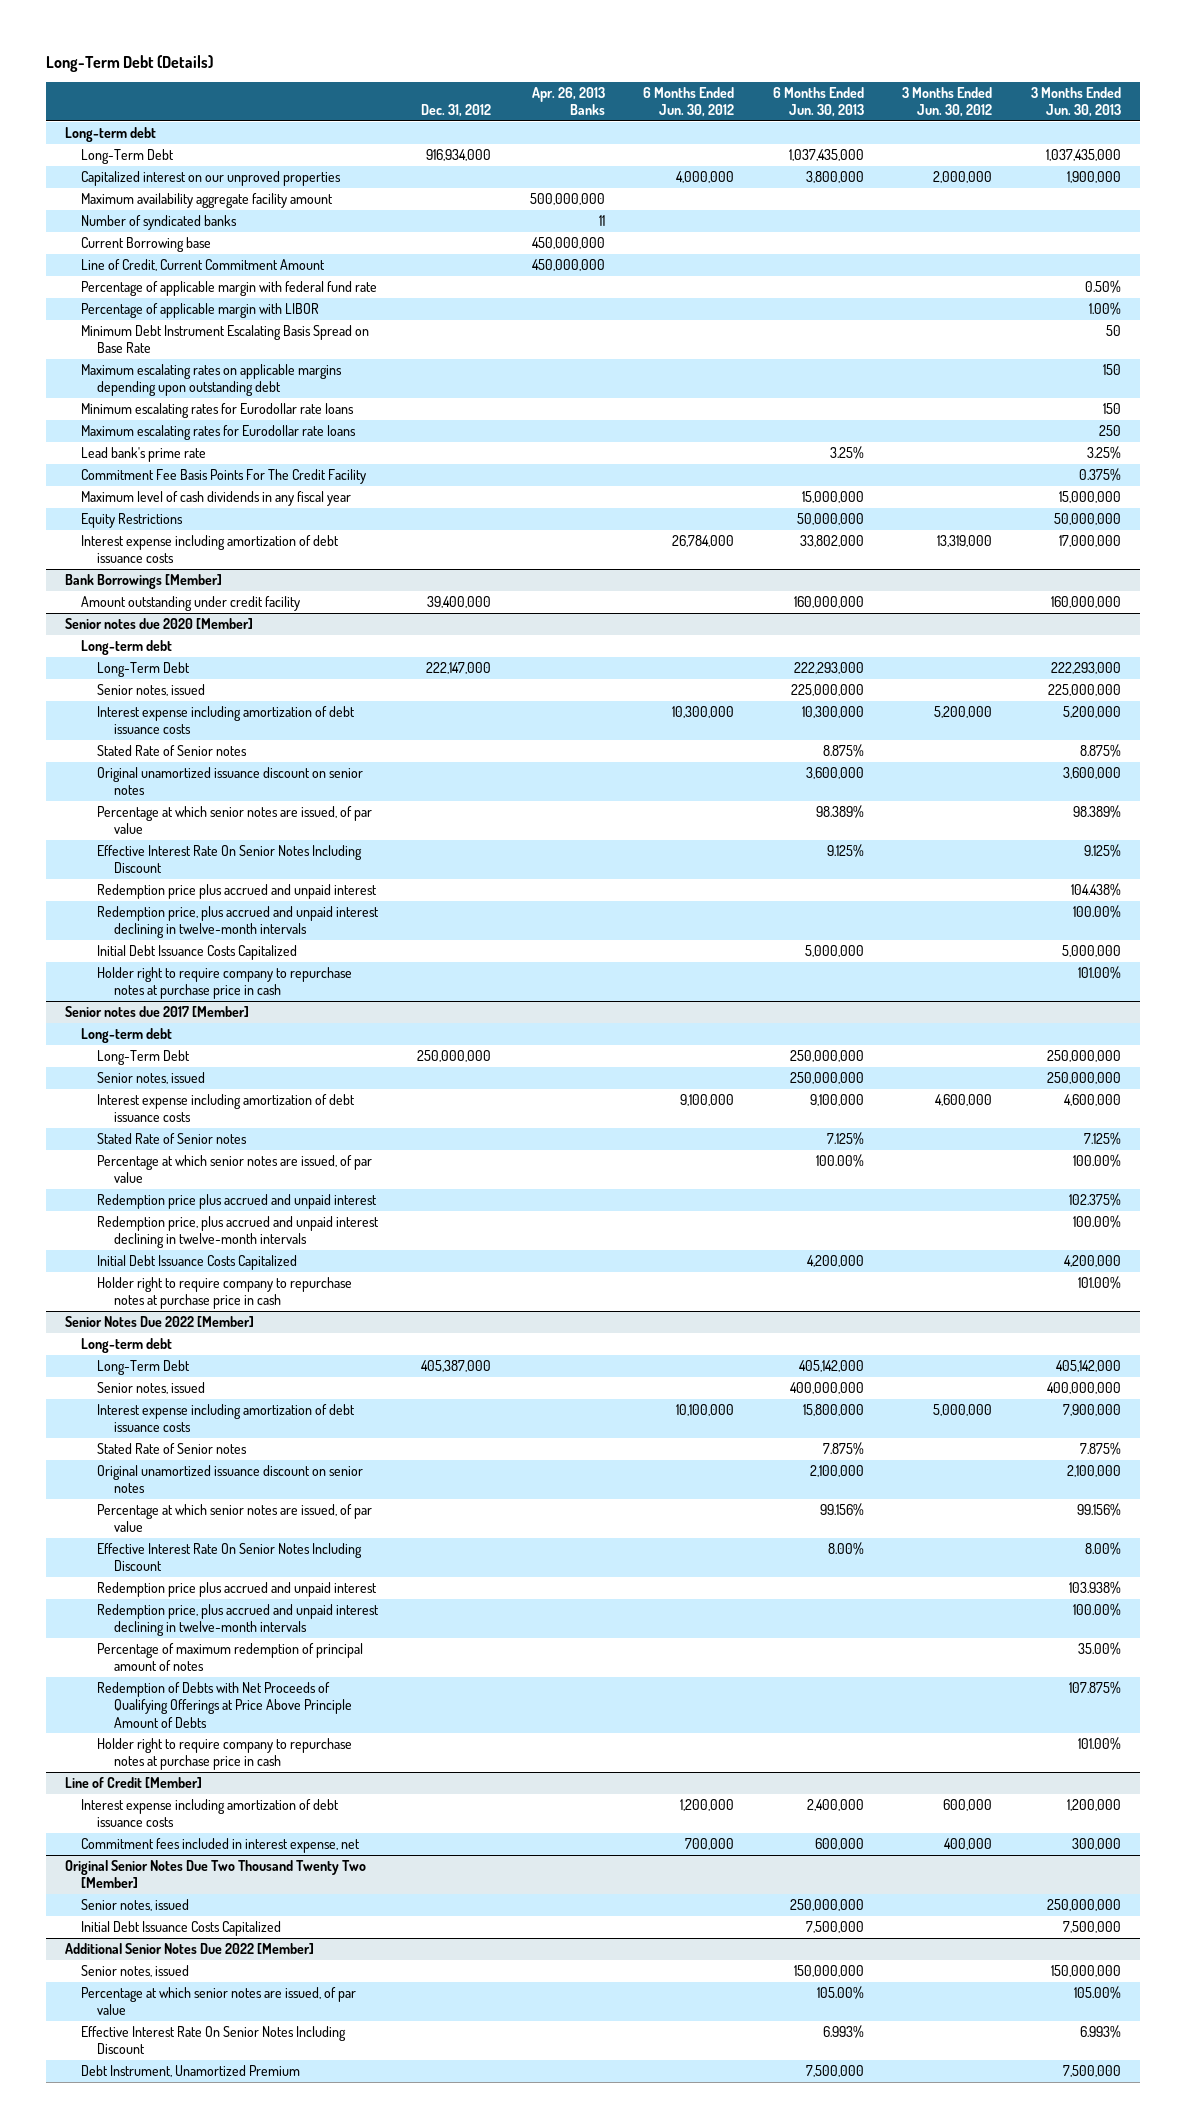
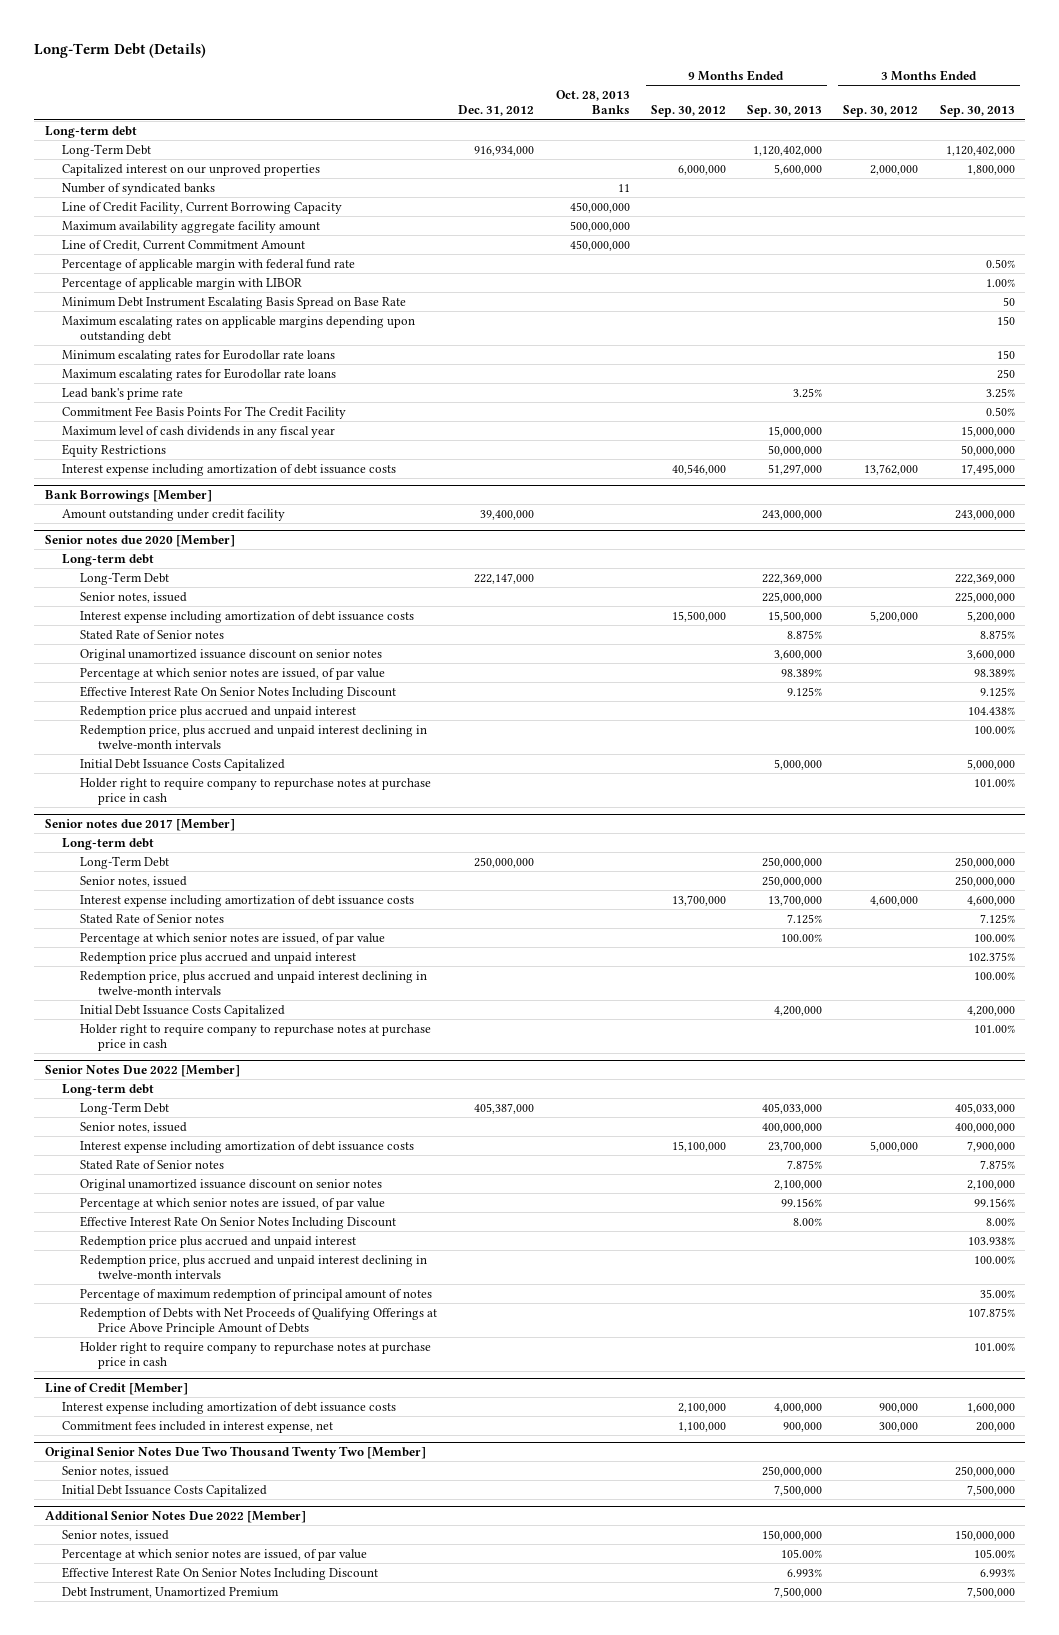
- | Dec. 31, 2012 | Apr. 26, 2013 Banks | 6 Months Ended Jun. 30, 2012 | 6 Months Ended Jun. 30, 2013 | 3 Months Ended Jun. 30, 2012 | 3 Months Ended Jun. 30, 2013
+ | Dec. 31, 2012 | Oct. 28, 2013 Banks | 9 Months Ended Sep. 30, 2012 | 9 Months Ended Sep. 30, 2013 | 3 Months Ended Sep. 30, 2012 | 3 Months Ended Sep. 30, 2013
- Current Borrowing base | | 450,000,000 | | | |
+ Line of Credit Facility, Current Borrowing Capacity | | 450,000,000 | | | |
moved down: Maximum availability aggregate facility amount | | 500,000,000 | | | |

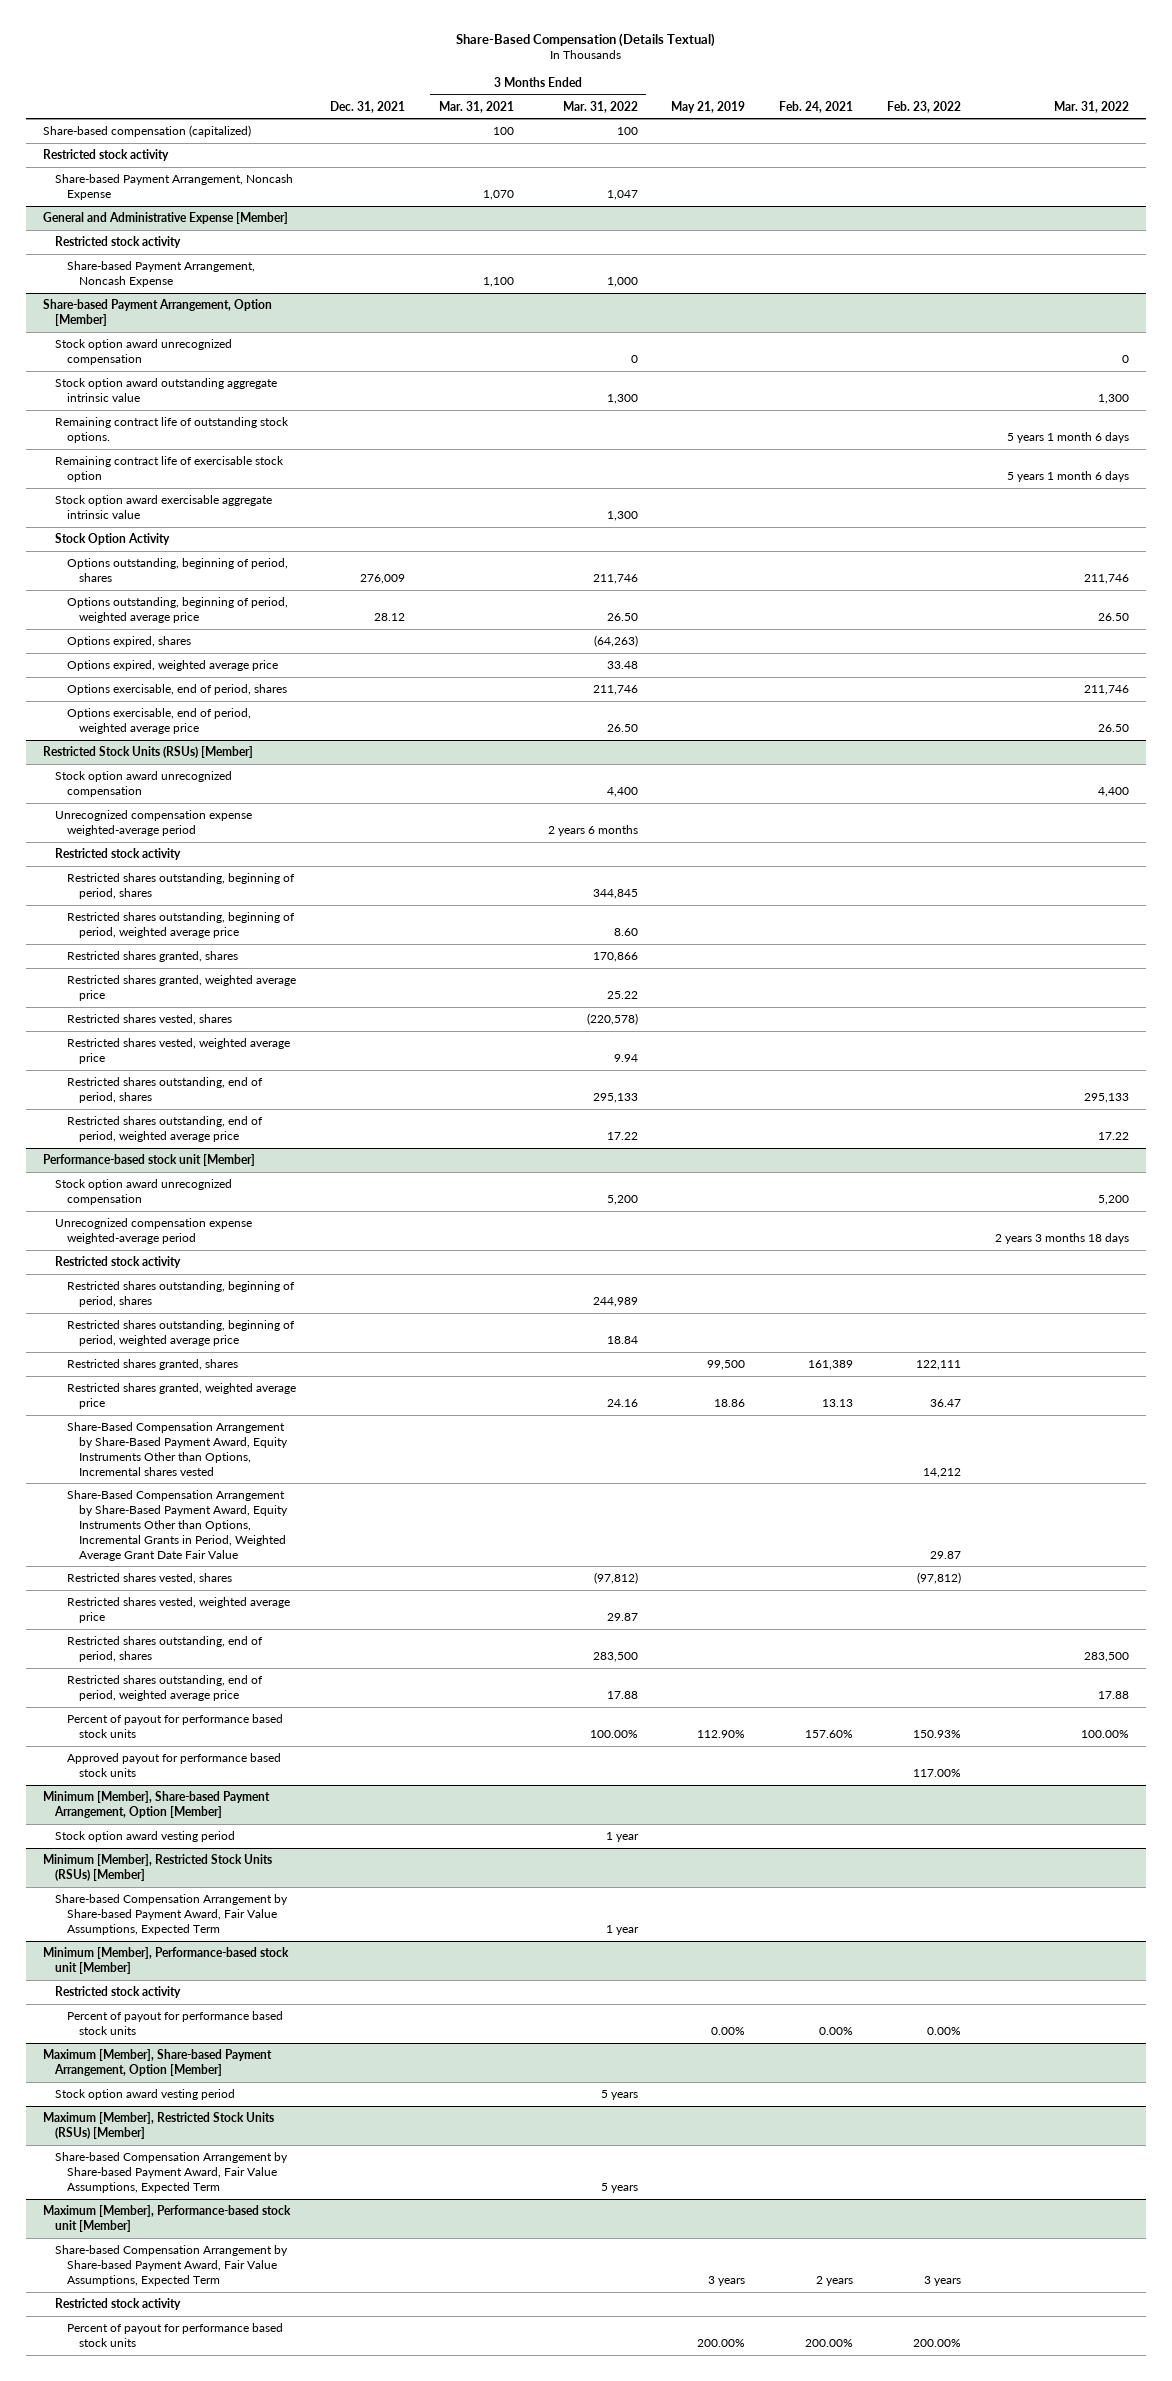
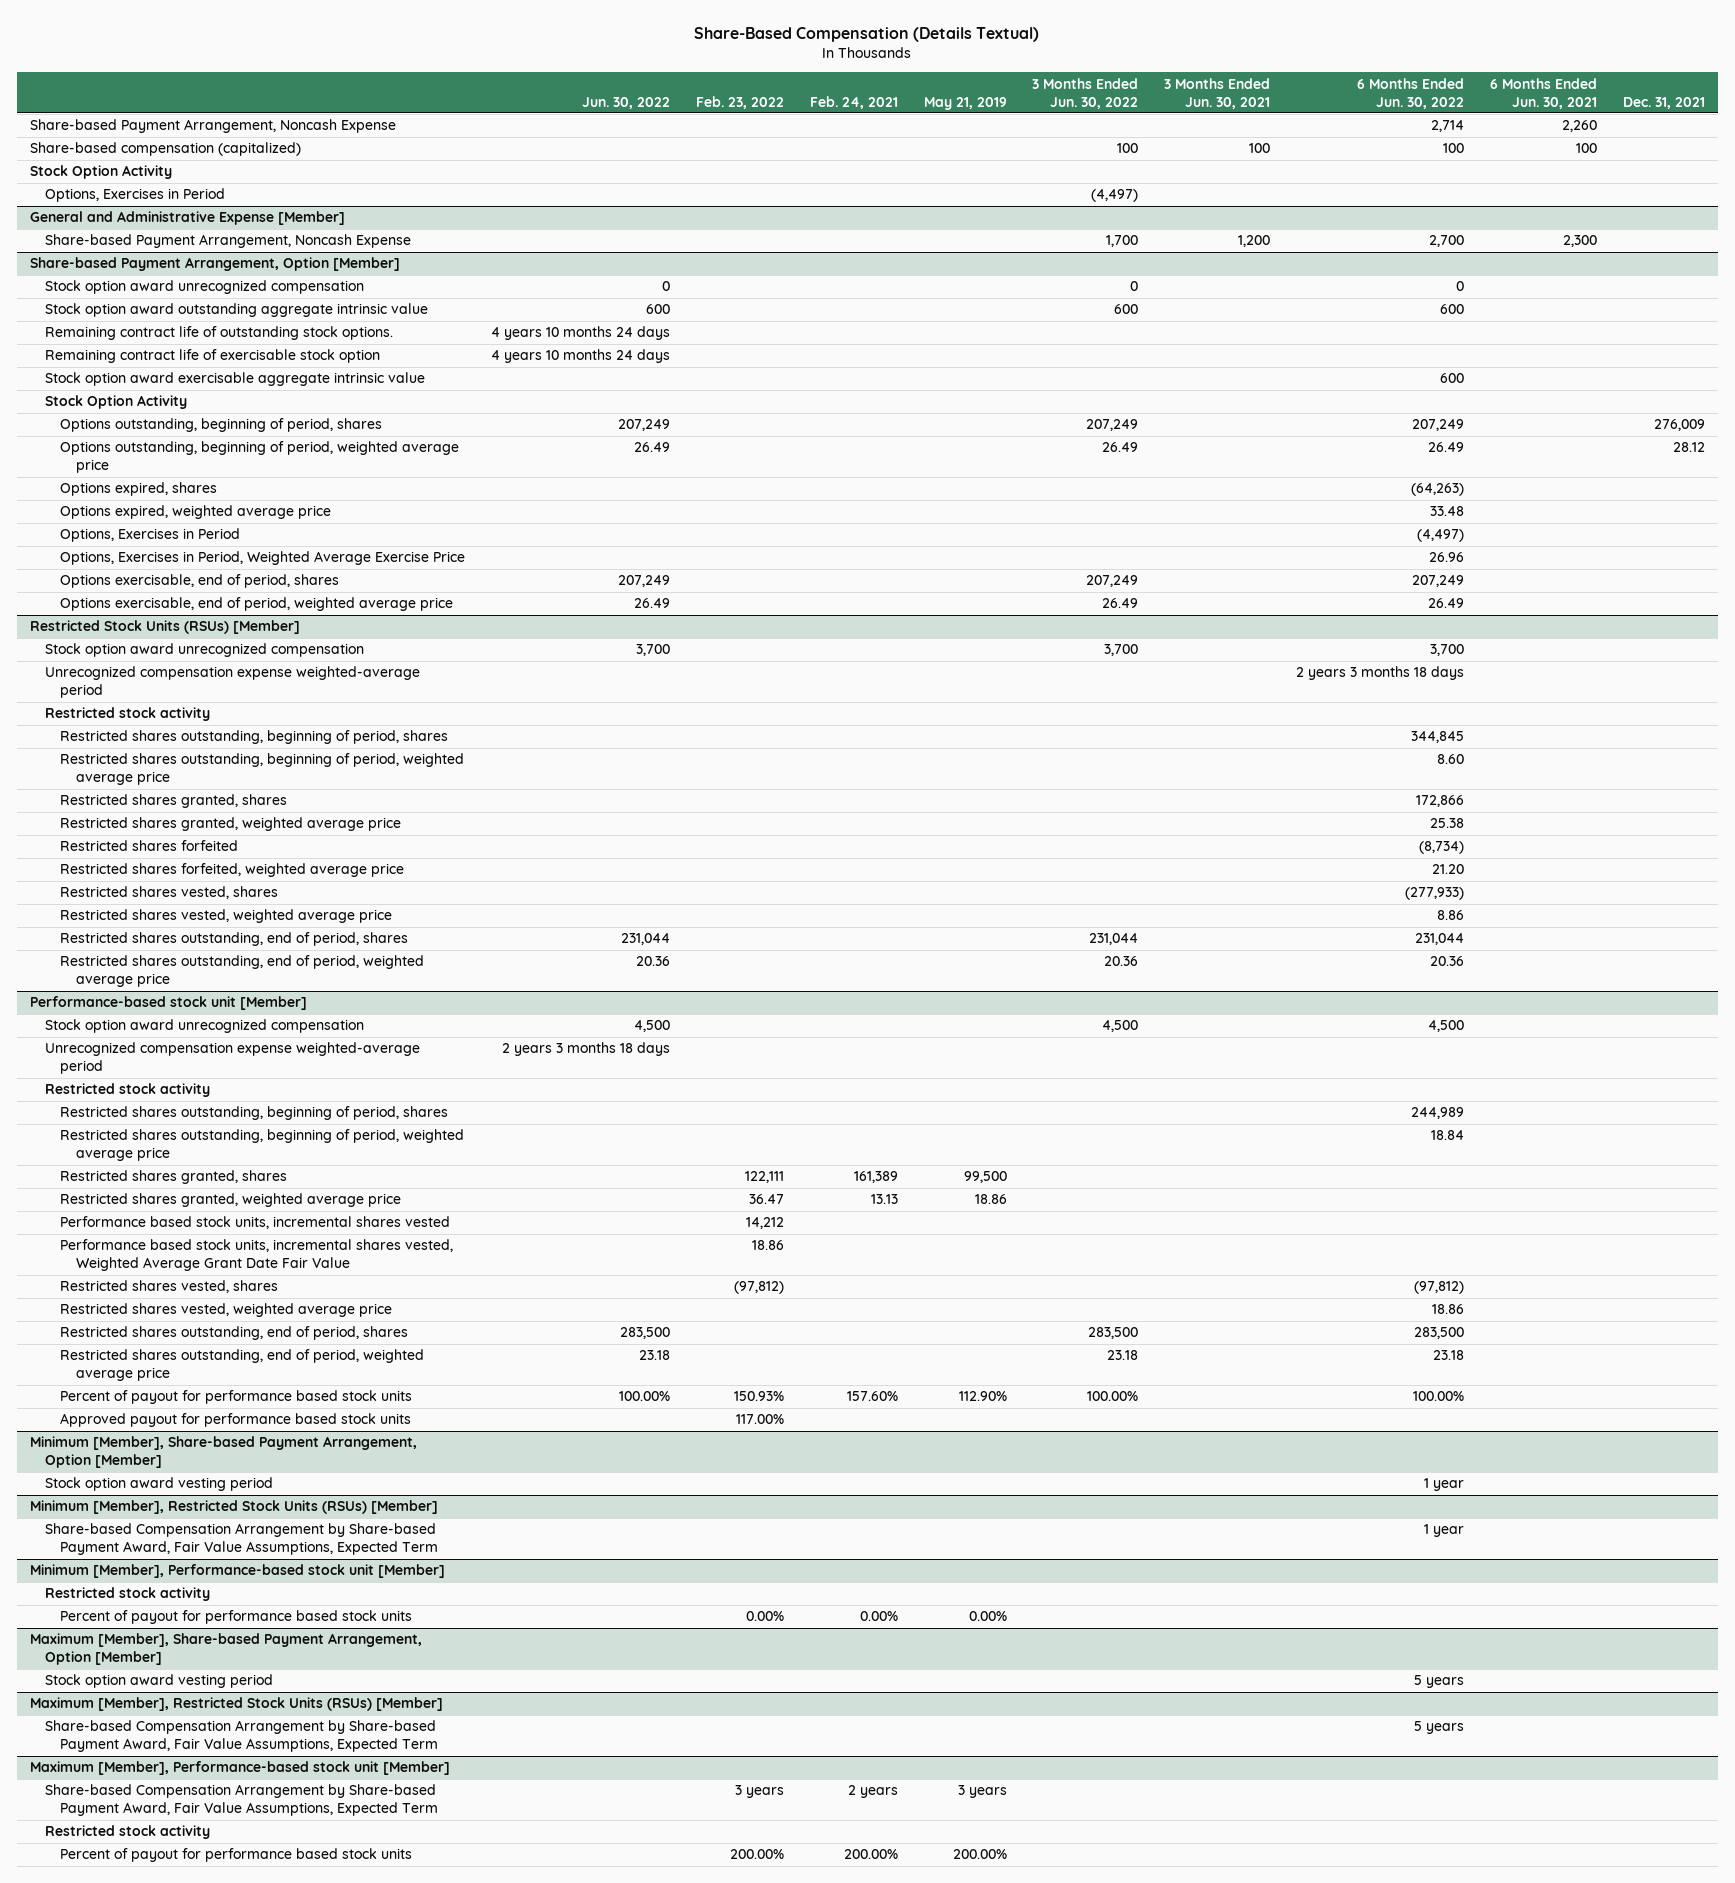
- | Dec. 31, 2021 | 3 Months Ended Mar. 31, 2021 | 3 Months Ended Mar. 31, 2022 | May 21, 2019 | Feb. 24, 2021 | Feb. 23, 2022 | Mar. 31, 2022
+ | Jun. 30, 2022 | Feb. 23, 2022 | Feb. 24, 2021 | May 21, 2019 | 3 Months Ended Jun. 30, 2022 | 3 Months Ended Jun. 30, 2021 | 6 Months Ended Jun. 30, 2022 | 6 Months Ended Jun. 30, 2021 | Dec. 31, 2021
- Restricted stock activity
moved down: Share-based compensation (capitalized) | | | | | 100 | 100 | 100 | 100 |
+ Stock Option Activity
+ Options, Exercises in Period | | | | | (4,497) | | | |
@ General and Administrative Expense [Member]
- Restricted stock activity
@ Share-based Payment Arrangement, Option [Member]
+ Options, Exercises in Period | | | | | | | (4,497) | |
+ Options, Exercises in Period, Weighted Average Exercise Price | | | | | | | 26.96 | |
@ Restricted Stock Units (RSUs) [Member]
+ Restricted shares forfeited | | | | | | | (8,734) | |
+ Restricted shares forfeited, weighted average price | | | | | | | 21.20 | |
@ Performance-based stock unit [Member]
- Share-Based Compensation Arrangement by Share-Based Payment Award, Equity Instruments Other than Options, Incremental shares vested | | | | | | 14,212 |
- Share-Based Compensation Arrangement by Share-Based Payment Award, Equity Instruments Other than Options, Incremental Grants in Period, Weighted Average Grant Date Fair Value | | | | | | 29.87 |
+ Performance based stock units, incremental shares vested | | 14,212 | | | | | | |
+ Performance based stock units, incremental shares vested, Weighted Average Grant Date Fair Value | | 18.86 | | | | | | |

